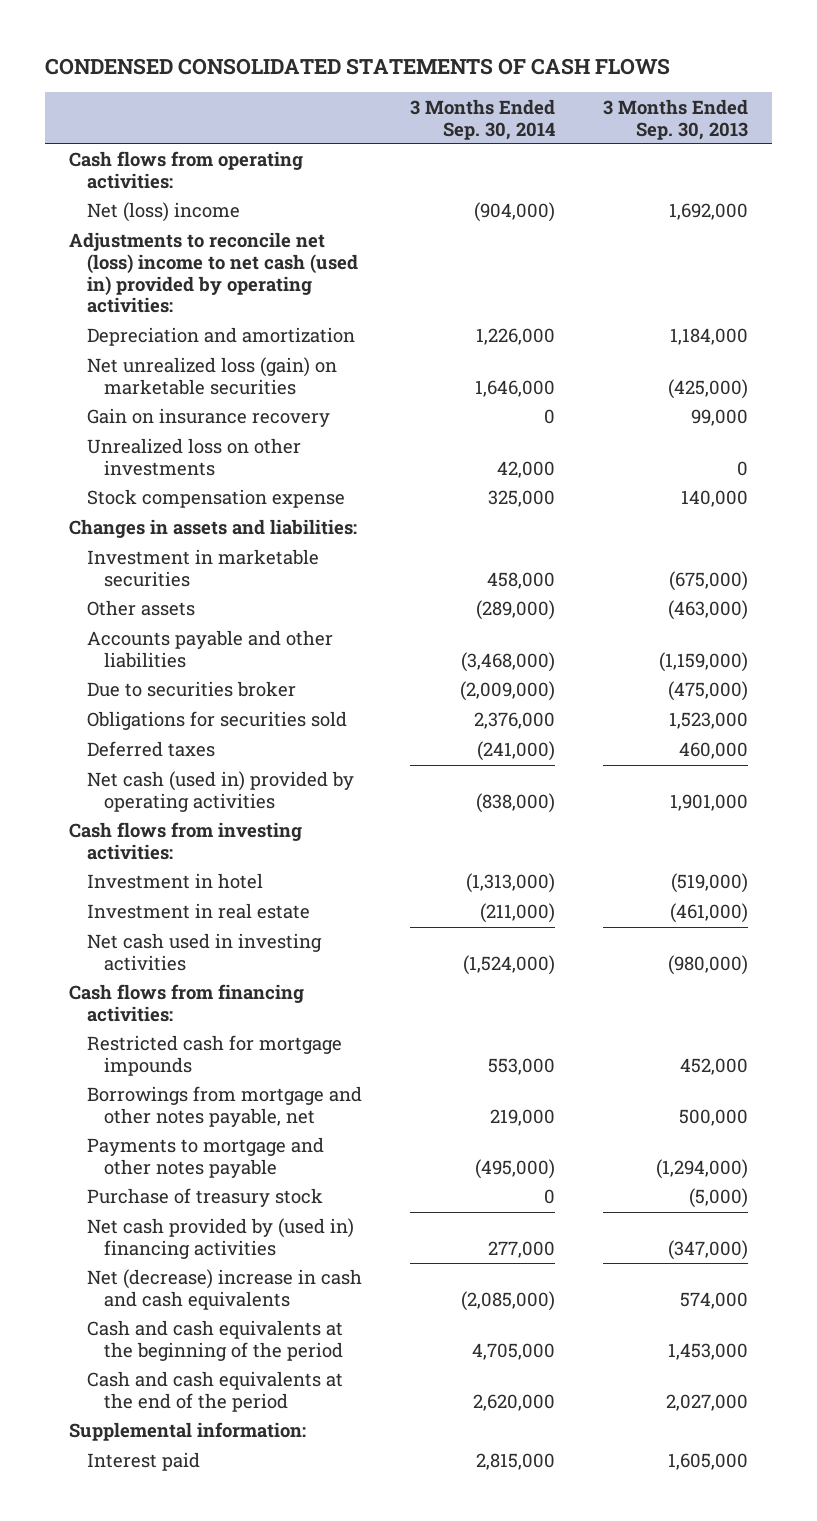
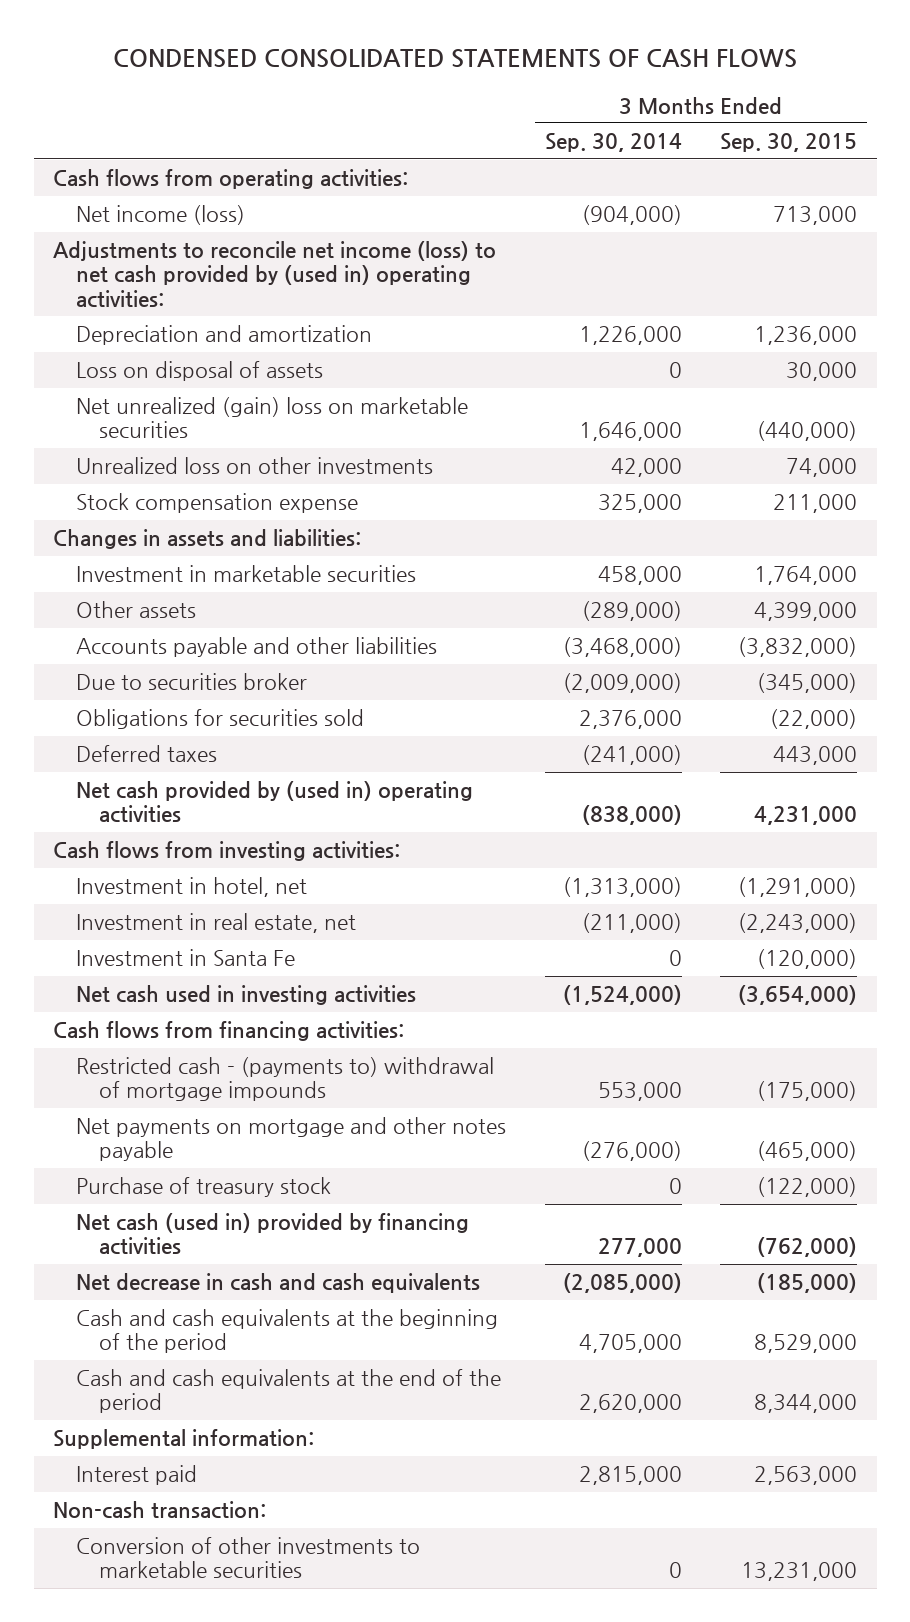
- | 3 Months Ended Sep. 30, 2014 | 3 Months Ended Sep. 30, 2013
+ | 3 Months Ended Sep. 30, 2014 | 3 Months Ended Sep. 30, 2015
- Net (loss) income | (904,000) | 1,692,000
- Adjustments to reconcile net (loss) income to net cash (used in) provided by operating activities:
+ Net income (loss) | (904,000) | 713,000
+ Adjustments to reconcile net income (loss) to net cash provided by (used in) operating activities:
- Net unrealized loss (gain) on marketable securities | 1,646,000 | (425,000)
- Gain on insurance recovery | 0 | 99,000
+ Loss on disposal of assets | 0 | 30,000
+ Net unrealized (gain) loss on marketable securities | 1,646,000 | (440,000)
- Net cash (used in) provided by operating activities | (838,000) | 1,901,000
+ Net cash provided by (used in) operating activities | (838,000) | 4,231,000
- Investment in hotel | (1,313,000) | (519,000)
- Investment in real estate | (211,000) | (461,000)
+ Investment in hotel, net | (1,313,000) | (1,291,000)
+ Investment in real estate, net | (211,000) | (2,243,000)
+ Investment in Santa Fe | 0 | (120,000)
- Restricted cash for mortgage impounds | 553,000 | 452,000
- Borrowings from mortgage and other notes payable, net | 219,000 | 500,000
- Payments to mortgage and other notes payable | (495,000) | (1,294,000)
+ Restricted cash - (payments to) withdrawal of mortgage impounds | 553,000 | (175,000)
+ Net payments on mortgage and other notes payable | (276,000) | (465,000)
- Net cash provided by (used in) financing activities | 277,000 | (347,000)
- Net (decrease) increase in cash and cash equivalents | (2,085,000) | 574,000
+ Net cash (used in) provided by financing activities | 277,000 | (762,000)
+ Net decrease in cash and cash equivalents | (2,085,000) | (185,000)
+ Non-cash transaction:
+ Conversion of other investments to marketable securities | 0 | 13,231,000

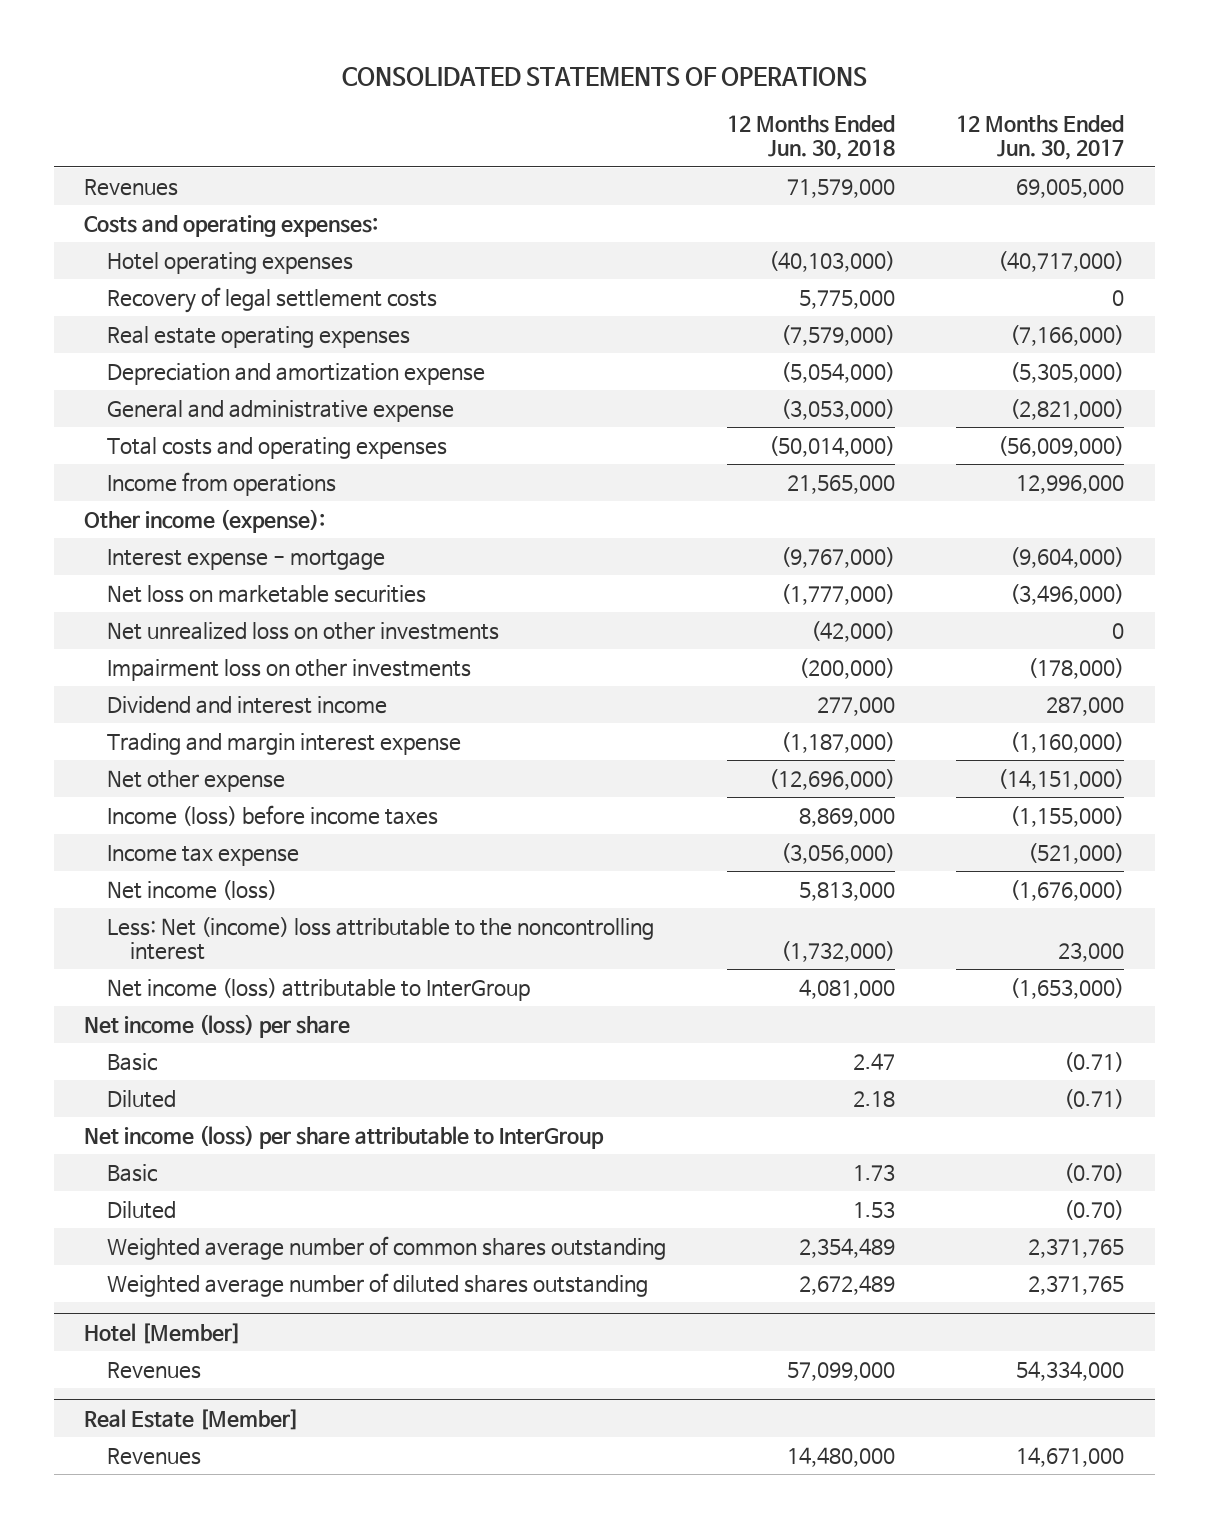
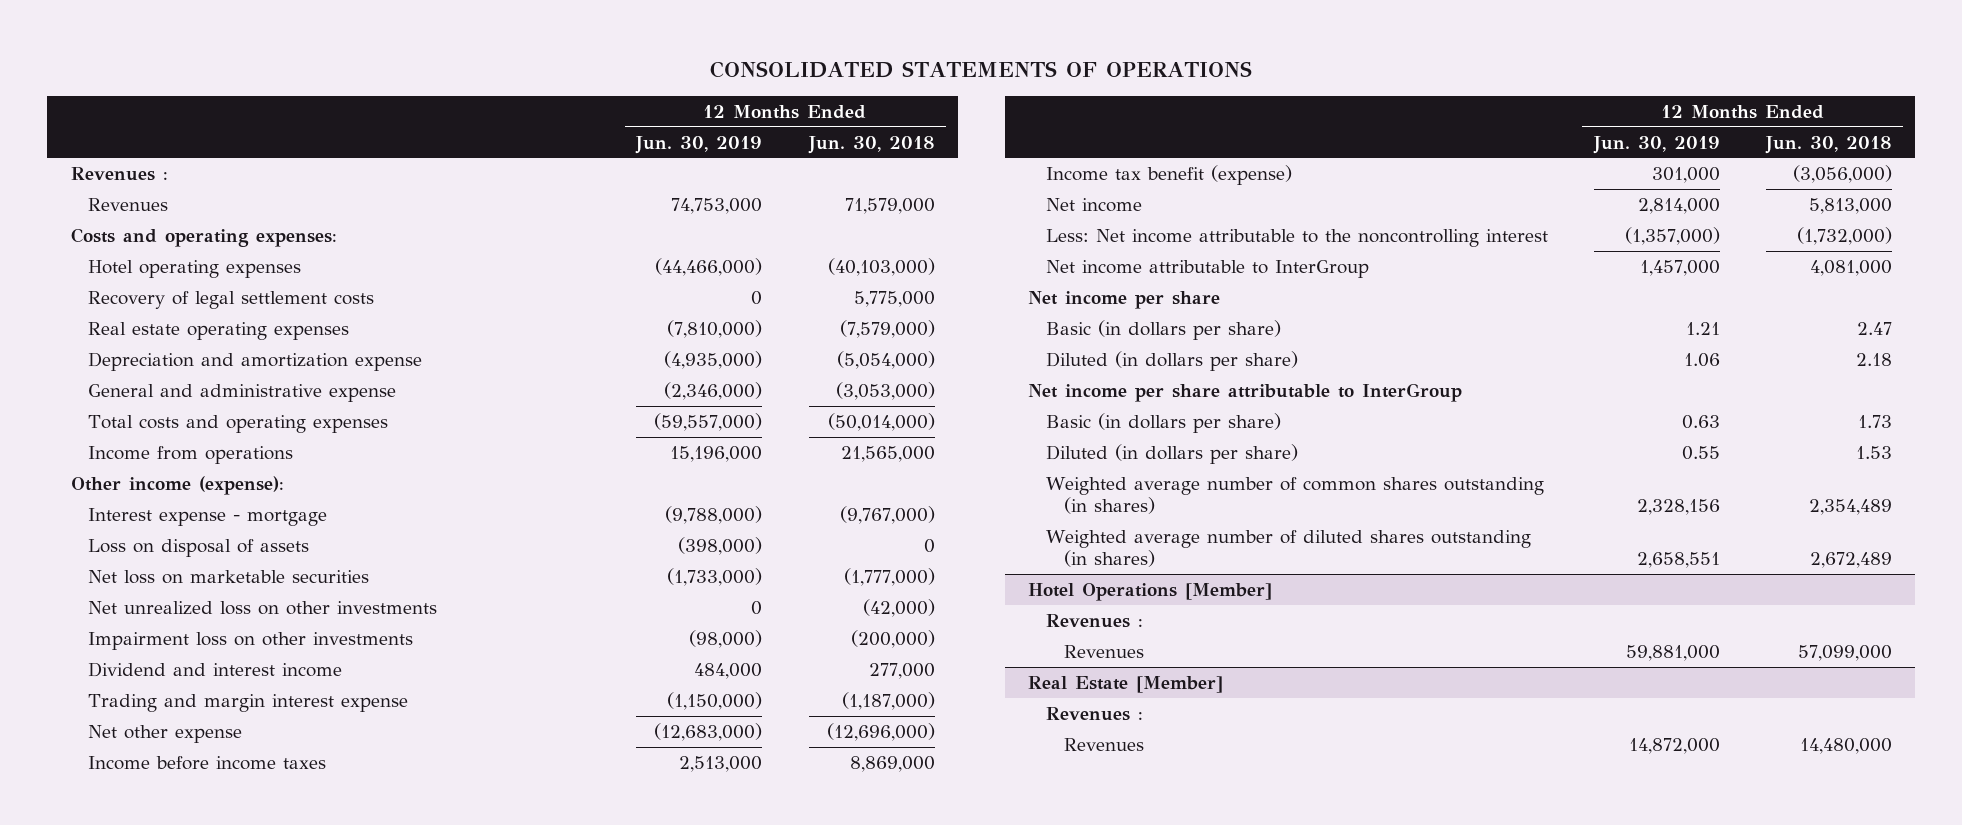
- | 12 Months Ended Jun. 30, 2018 | 12 Months Ended Jun. 30, 2017
+ | 12 Months Ended Jun. 30, 2019 | 12 Months Ended Jun. 30, 2018
+ Revenues :
+ Loss on disposal of assets | (398,000) | 0
- Income (loss) before income taxes | 8,869,000 | (1,155,000)
- Income tax expense | (3,056,000) | (521,000)
- Net income (loss) | 5,813,000 | (1,676,000)
- Less: Net (income) loss attributable to the noncontrolling interest | (1,732,000) | 23,000
- Net income (loss) attributable to InterGroup | 4,081,000 | (1,653,000)
- Net income (loss) per share
- Basic | 2.47 | (0.71)
- Diluted | 2.18 | (0.71)
- Net income (loss) per share attributable to InterGroup
- Basic | 1.73 | (0.70)
- Diluted | 1.53 | (0.70)
- Weighted average number of common shares outstanding | 2,354,489 | 2,371,765
- Weighted average number of diluted shares outstanding | 2,672,489 | 2,371,765
- Hotel [Member]
+ Income before income taxes | 2,513,000 | 8,869,000
+ Income tax benefit (expense) | 301,000 | (3,056,000)
+ Net income | 2,814,000 | 5,813,000
+ Less: Net income attributable to the noncontrolling interest | (1,357,000) | (1,732,000)
+ Net income attributable to InterGroup | 1,457,000 | 4,081,000
+ Net income per share
+ Basic (in dollars per share) | 1.21 | 2.47
+ Diluted (in dollars per share) | 1.06 | 2.18
+ Net income per share attributable to InterGroup
+ Basic (in dollars per share) | 0.63 | 1.73
+ Diluted (in dollars per share) | 0.55 | 1.53
+ Weighted average number of common shares outstanding (in shares) | 2,328,156 | 2,354,489
+ Weighted average number of diluted shares outstanding (in shares) | 2,658,551 | 2,672,489
+ Hotel Operations [Member]
+ Revenues :
@ Real Estate [Member]
+ Revenues :

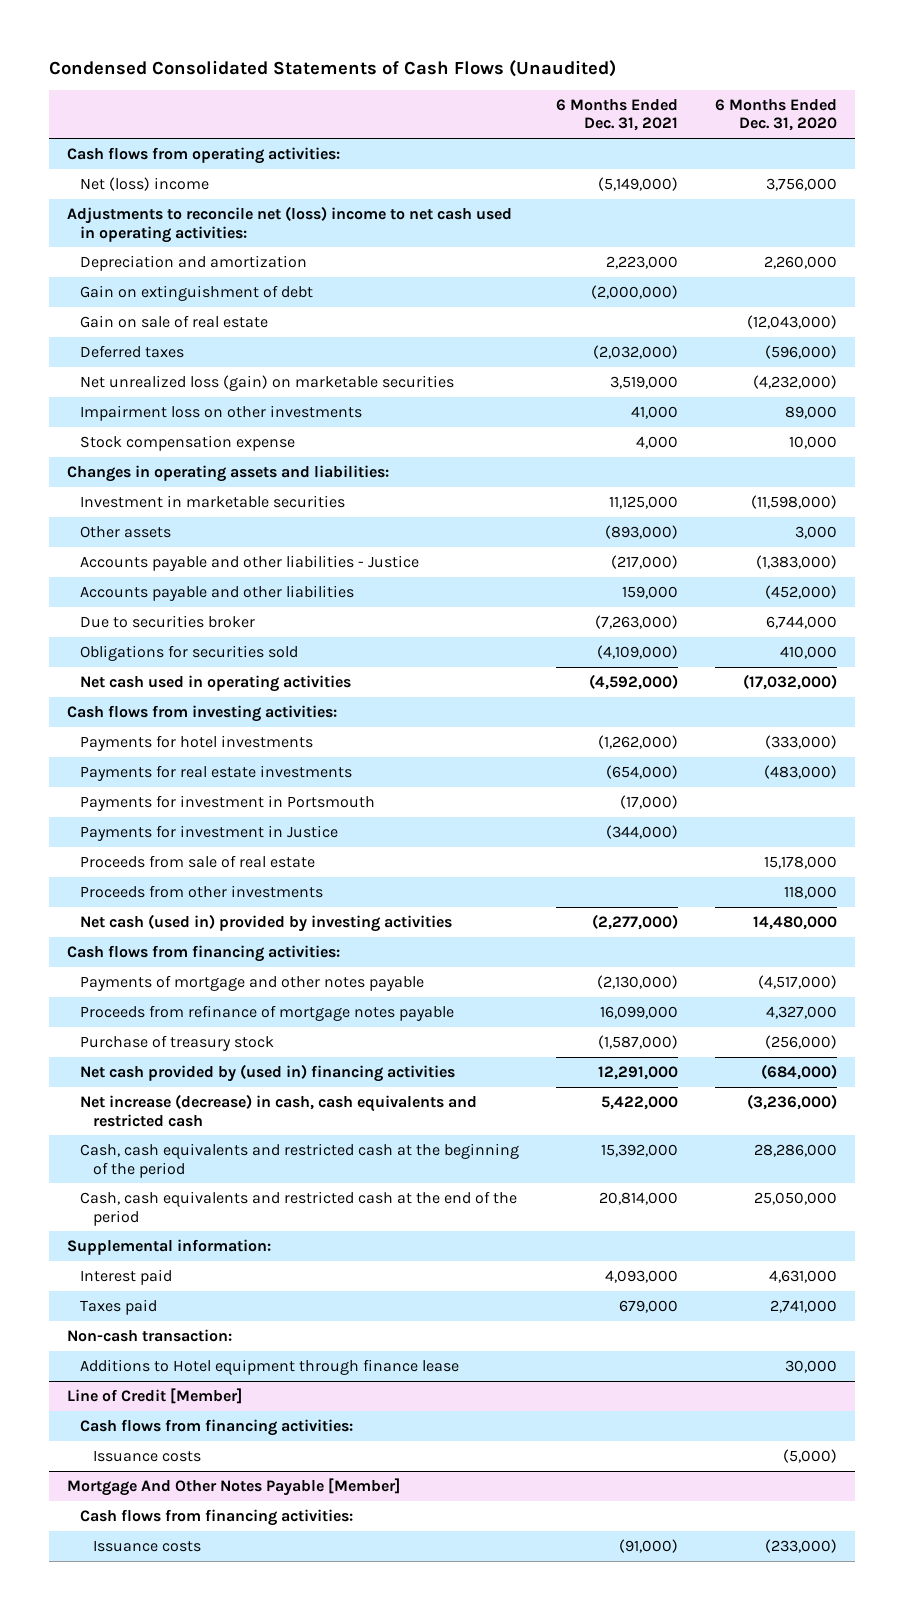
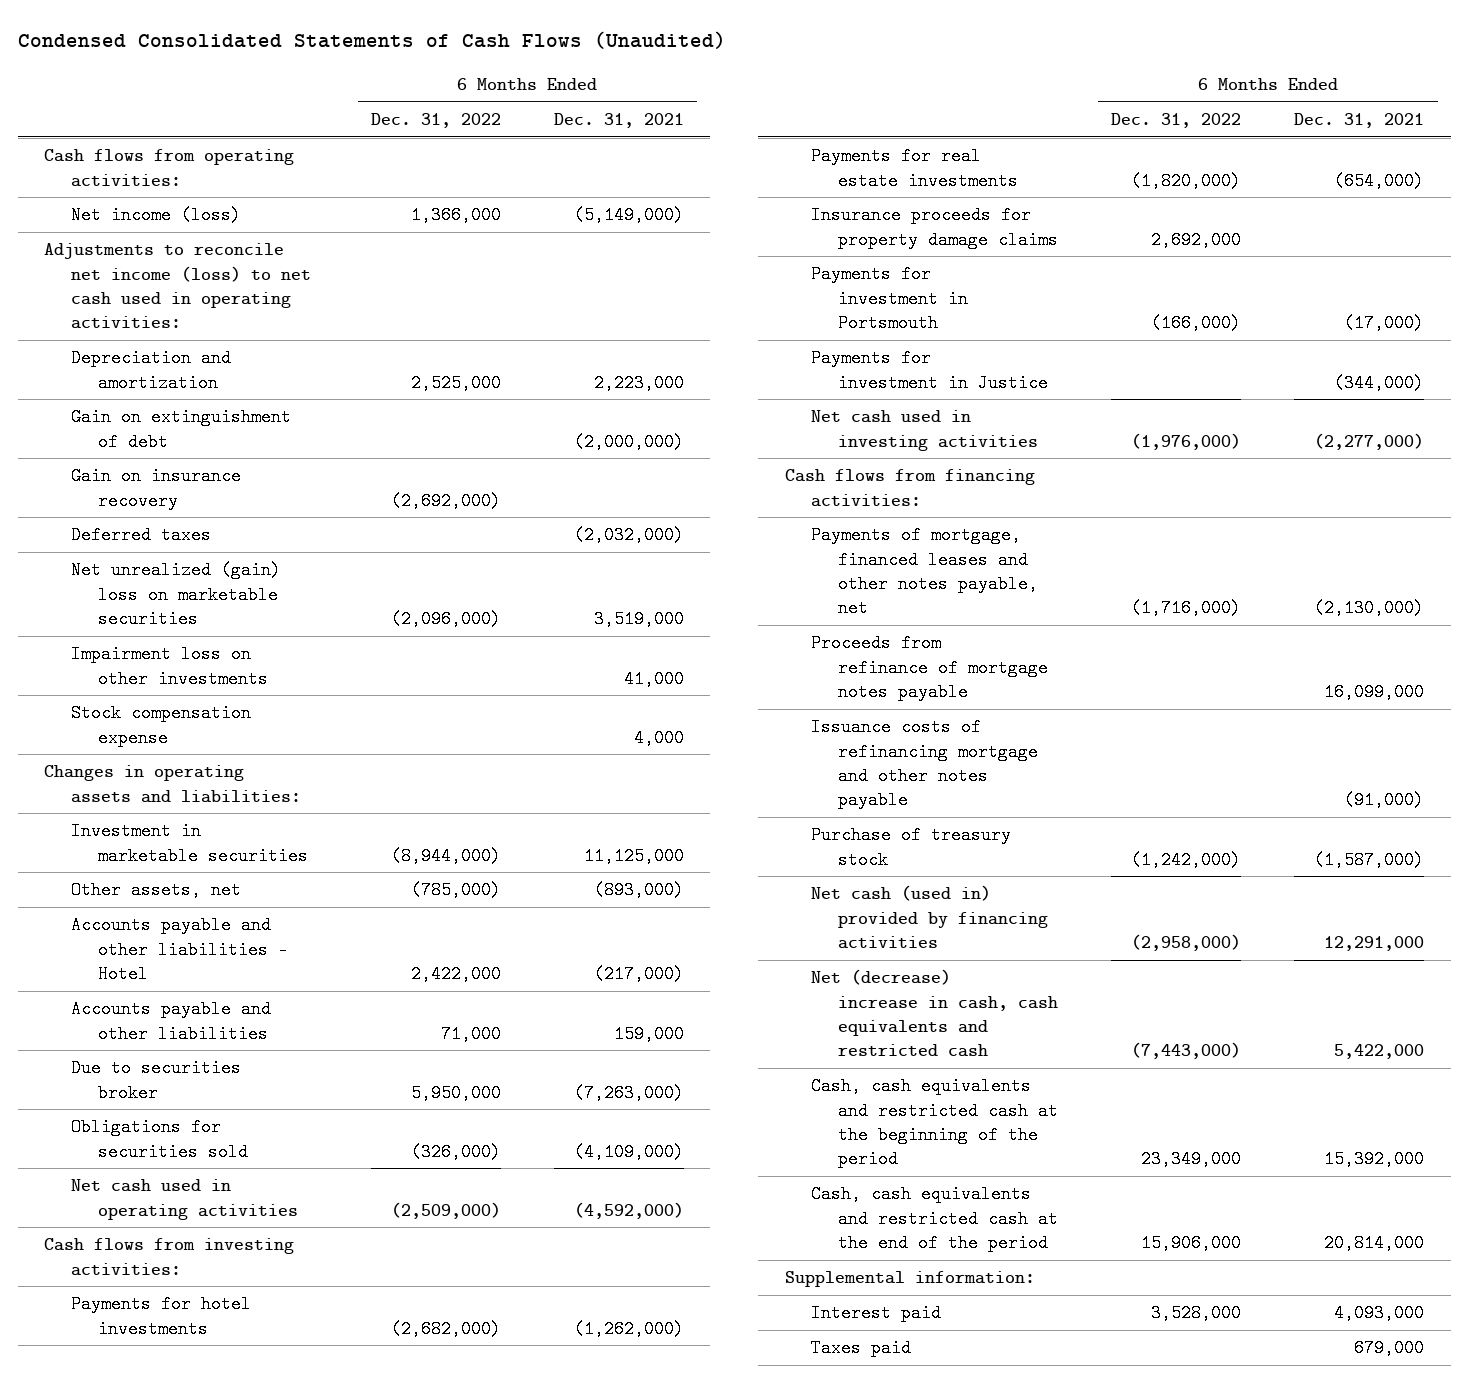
- | 6 Months Ended Dec. 31, 2021 | 6 Months Ended Dec. 31, 2020
+ | 6 Months Ended Dec. 31, 2022 | 6 Months Ended Dec. 31, 2021
- Net (loss) income | (5,149,000) | 3,756,000
- Adjustments to reconcile net (loss) income to net cash used in operating activities:
+ Net income (loss) | 1,366,000 | (5,149,000)
+ Adjustments to reconcile net income (loss) to net cash used in operating activities:
- Gain on sale of real estate | | (12,043,000)
+ Gain on insurance recovery | (2,692,000) |
- Net unrealized loss (gain) on marketable securities | 3,519,000 | (4,232,000)
+ Net unrealized (gain) loss on marketable securities | (2,096,000) | 3,519,000
- Other assets | (893,000) | 3,000
- Accounts payable and other liabilities - Justice | (217,000) | (1,383,000)
+ Other assets, net | (785,000) | (893,000)
+ Accounts payable and other liabilities - Hotel | 2,422,000 | (217,000)
+ Insurance proceeds for property damage claims | 2,692,000 |
- Proceeds from sale of real estate | | 15,178,000
- Proceeds from other investments | | 118,000
- Net cash (used in) provided by investing activities | (2,277,000) | 14,480,000
+ Net cash used in investing activities | (1,976,000) | (2,277,000)
- Payments of mortgage and other notes payable | (2,130,000) | (4,517,000)
+ Payments of mortgage, financed leases and other notes payable, net | (1,716,000) | (2,130,000)
+ Issuance costs of refinancing mortgage and other notes payable | | (91,000)
- Net cash provided by (used in) financing activities | 12,291,000 | (684,000)
- Net increase (decrease) in cash, cash equivalents and restricted cash | 5,422,000 | (3,236,000)
+ Net cash (used in) provided by financing activities | (2,958,000) | 12,291,000
+ Net (decrease) increase in cash, cash equivalents and restricted cash | (7,443,000) | 5,422,000
- Non-cash transaction:
- Additions to Hotel equipment through finance lease | | 30,000
- Line of Credit [Member]
- Cash flows from financing activities:
- Issuance costs | | (5,000)
- Mortgage And Other Notes Payable [Member]
- Cash flows from financing activities:
- Issuance costs | (91,000) | (233,000)

